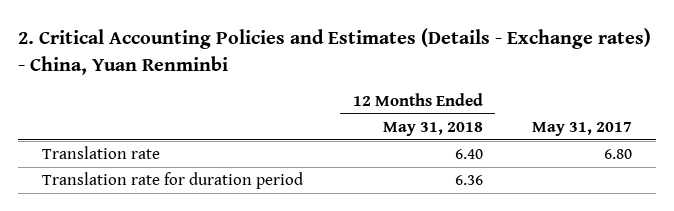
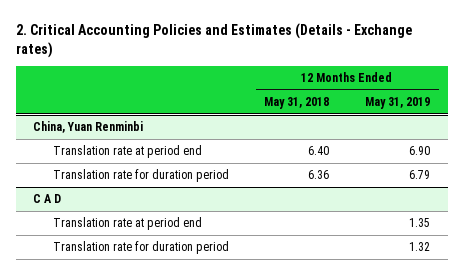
- 2. Critical Accounting Policies and Estimates (Details - Exchange rates) - China, Yuan Renminbi
+ 2. Critical Accounting Policies and Estimates (Details - Exchange rates)
- | 12 Months Ended May 31, 2018 | May 31, 2017
+ | 12 Months Ended May 31, 2018 | 12 Months Ended May 31, 2019
- Translation rate | 6.40 | 6.80
+ China, Yuan Renminbi
+ Translation rate at period end | 6.40 | 6.90
+ C A D
+ Translation rate at period end | | 1.35
+ Translation rate for duration period | | 1.32

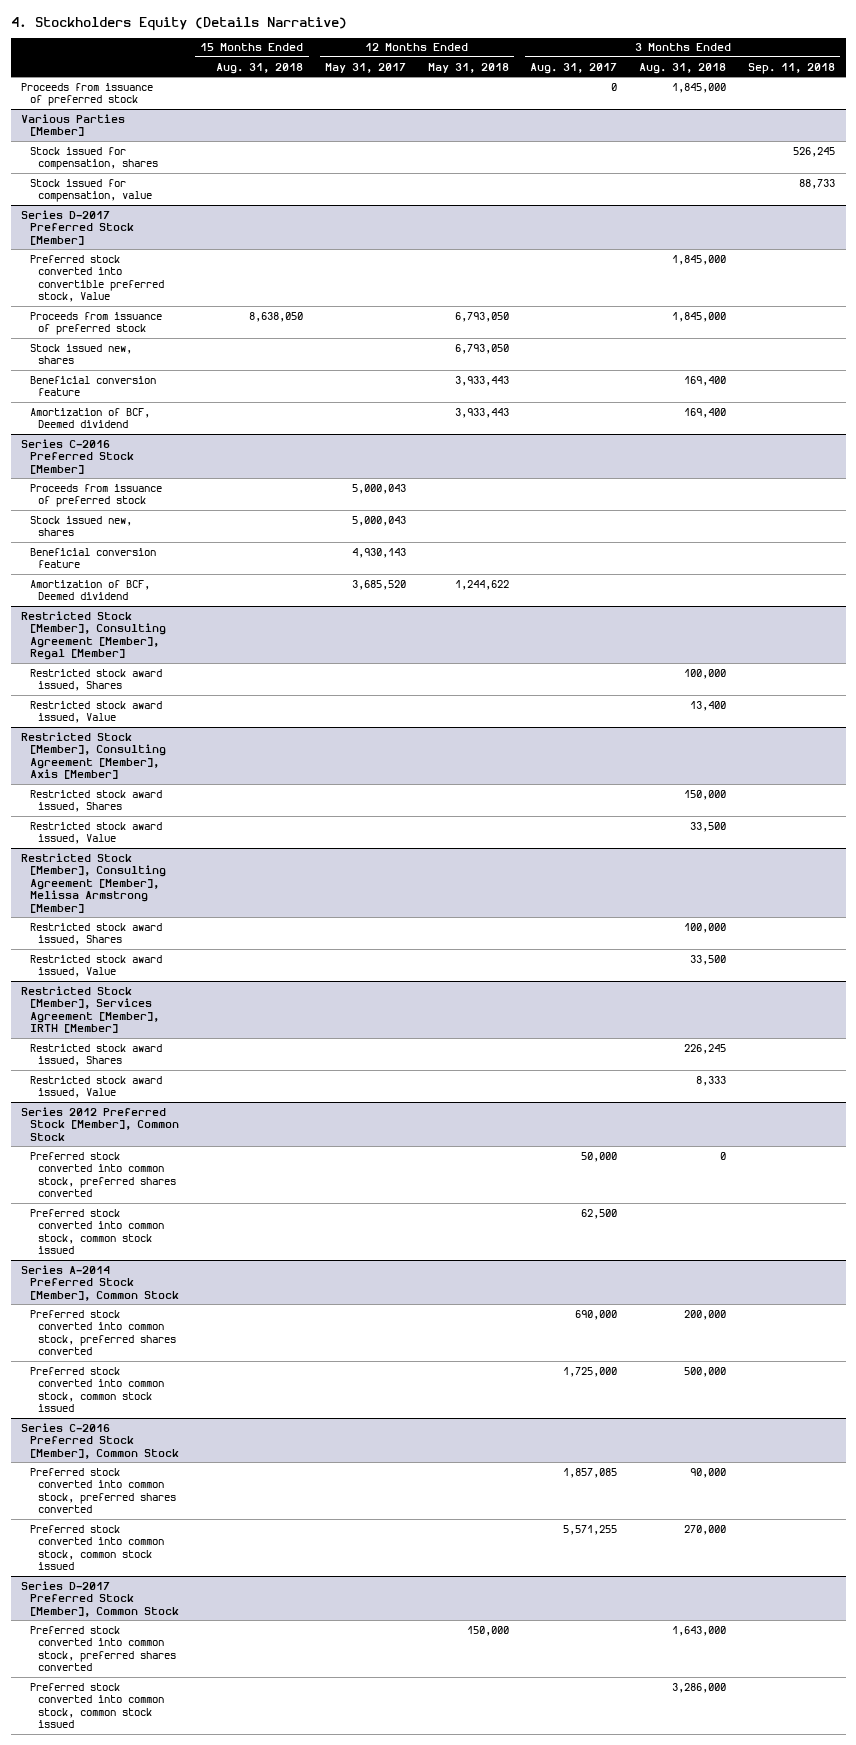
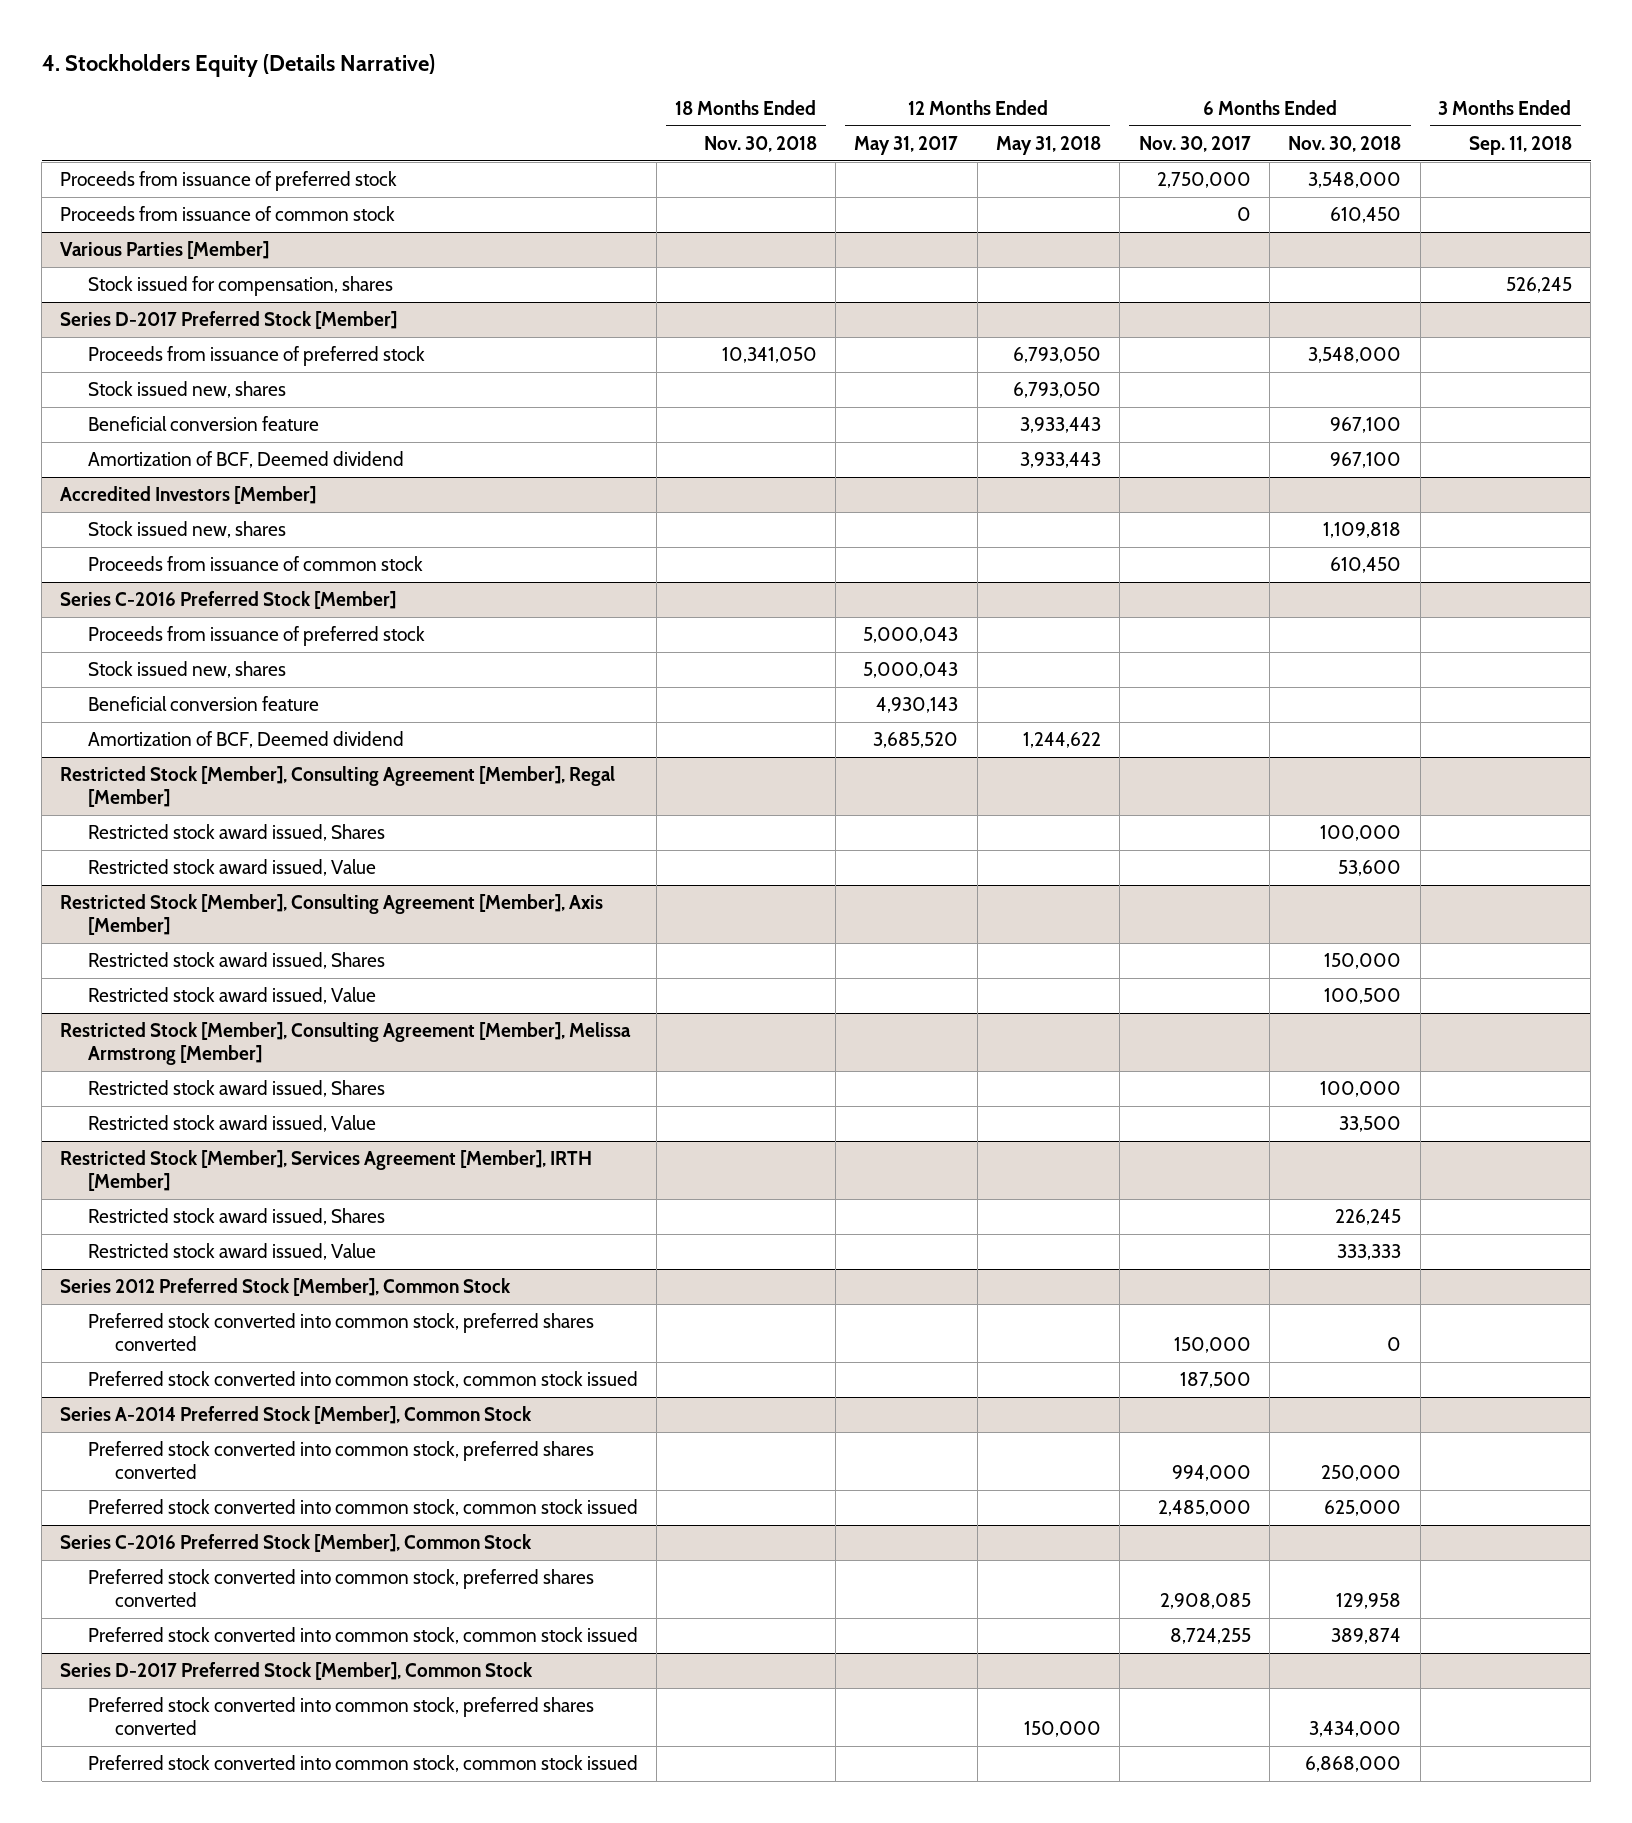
- | 15 Months Ended Aug. 31, 2018 | 12 Months Ended May 31, 2017 | 12 Months Ended May 31, 2018 | 3 Months Ended Aug. 31, 2017 | 3 Months Ended Aug. 31, 2018 | 3 Months Ended Sep. 11, 2018
+ | 18 Months Ended Nov. 30, 2018 | 12 Months Ended May 31, 2017 | 12 Months Ended May 31, 2018 | 6 Months Ended Nov. 30, 2017 | 6 Months Ended Nov. 30, 2018 | 3 Months Ended Sep. 11, 2018
+ Proceeds from issuance of common stock | | | | 0 | 610,450 |
@ Various Parties [Member]
- Stock issued for compensation, value | | | | | | 88,733
@ Series D-2017 Preferred Stock [Member]
- Preferred stock converted into convertible preferred stock, Value | | | | | 1,845,000 |
+ Accredited Investors [Member]
+ Stock issued new, shares | | | | | 1,109,818 |
+ Proceeds from issuance of common stock | | | | | 610,450 |

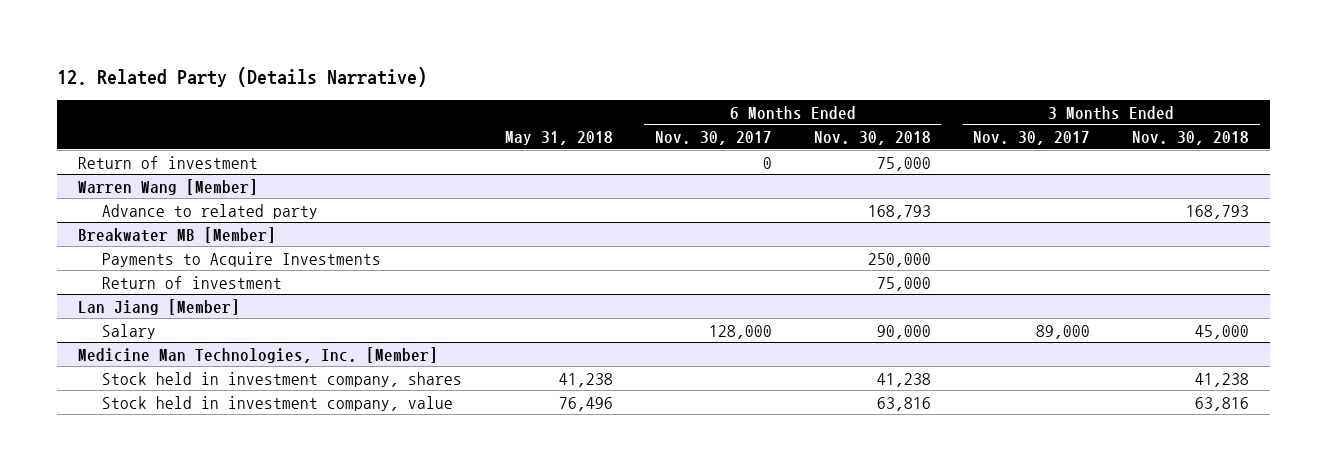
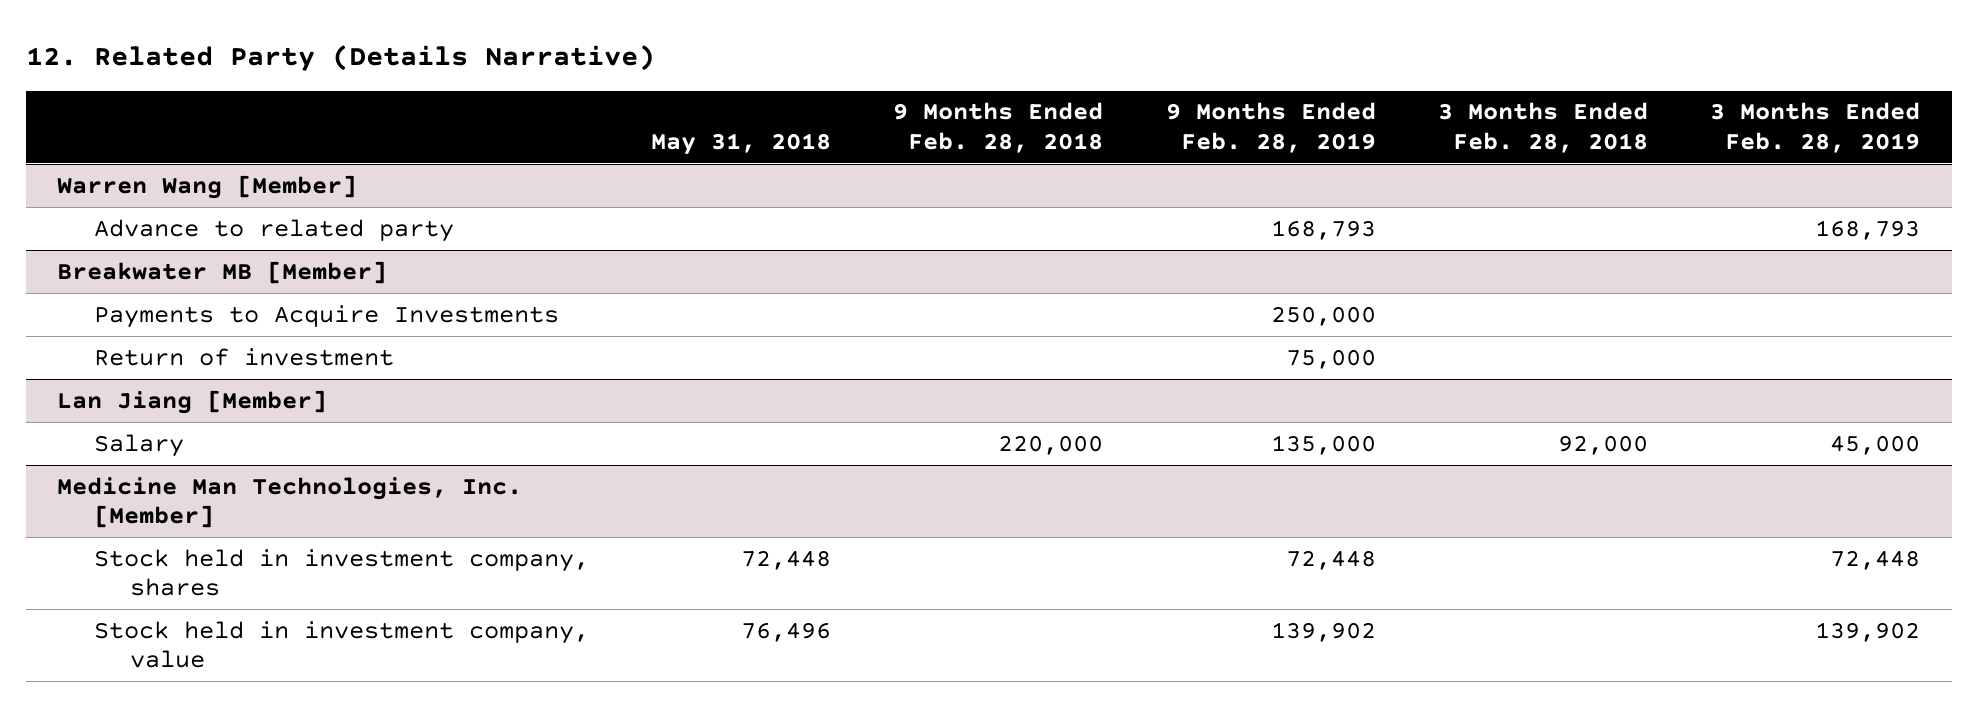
- | May 31, 2018 | 6 Months Ended Nov. 30, 2017 | 6 Months Ended Nov. 30, 2018 | 3 Months Ended Nov. 30, 2017 | 3 Months Ended Nov. 30, 2018
+ | May 31, 2018 | 9 Months Ended Feb. 28, 2018 | 9 Months Ended Feb. 28, 2019 | 3 Months Ended Feb. 28, 2018 | 3 Months Ended Feb. 28, 2019
- Return of investment | | 0 | 75,000 | |
@ Medicine Man Technologies, Inc. [Member]
- Stock held in investment company, shares | 41,238 | | 41,238 | | 41,238
+ Stock held in investment company, shares | 72,448 | | 72,448 | | 72,448

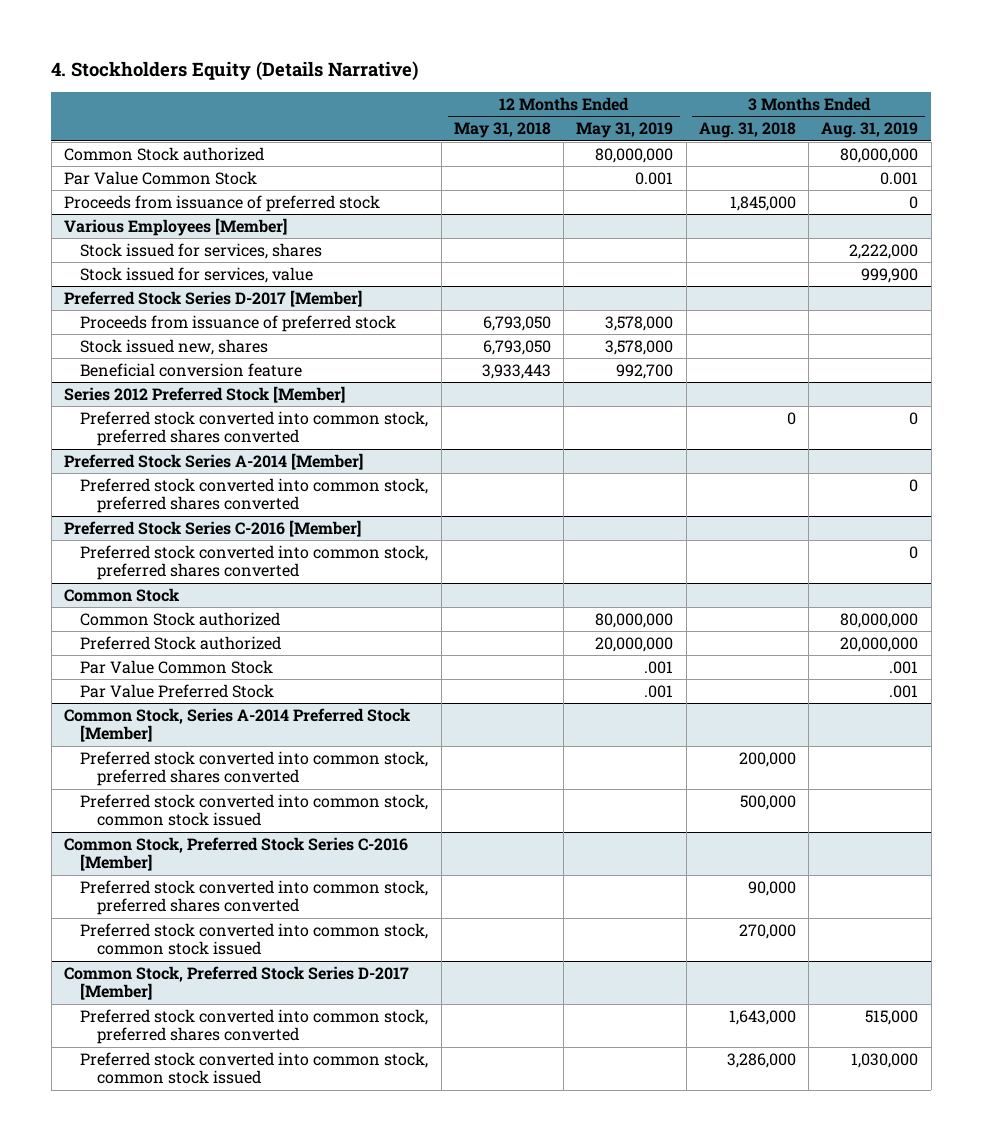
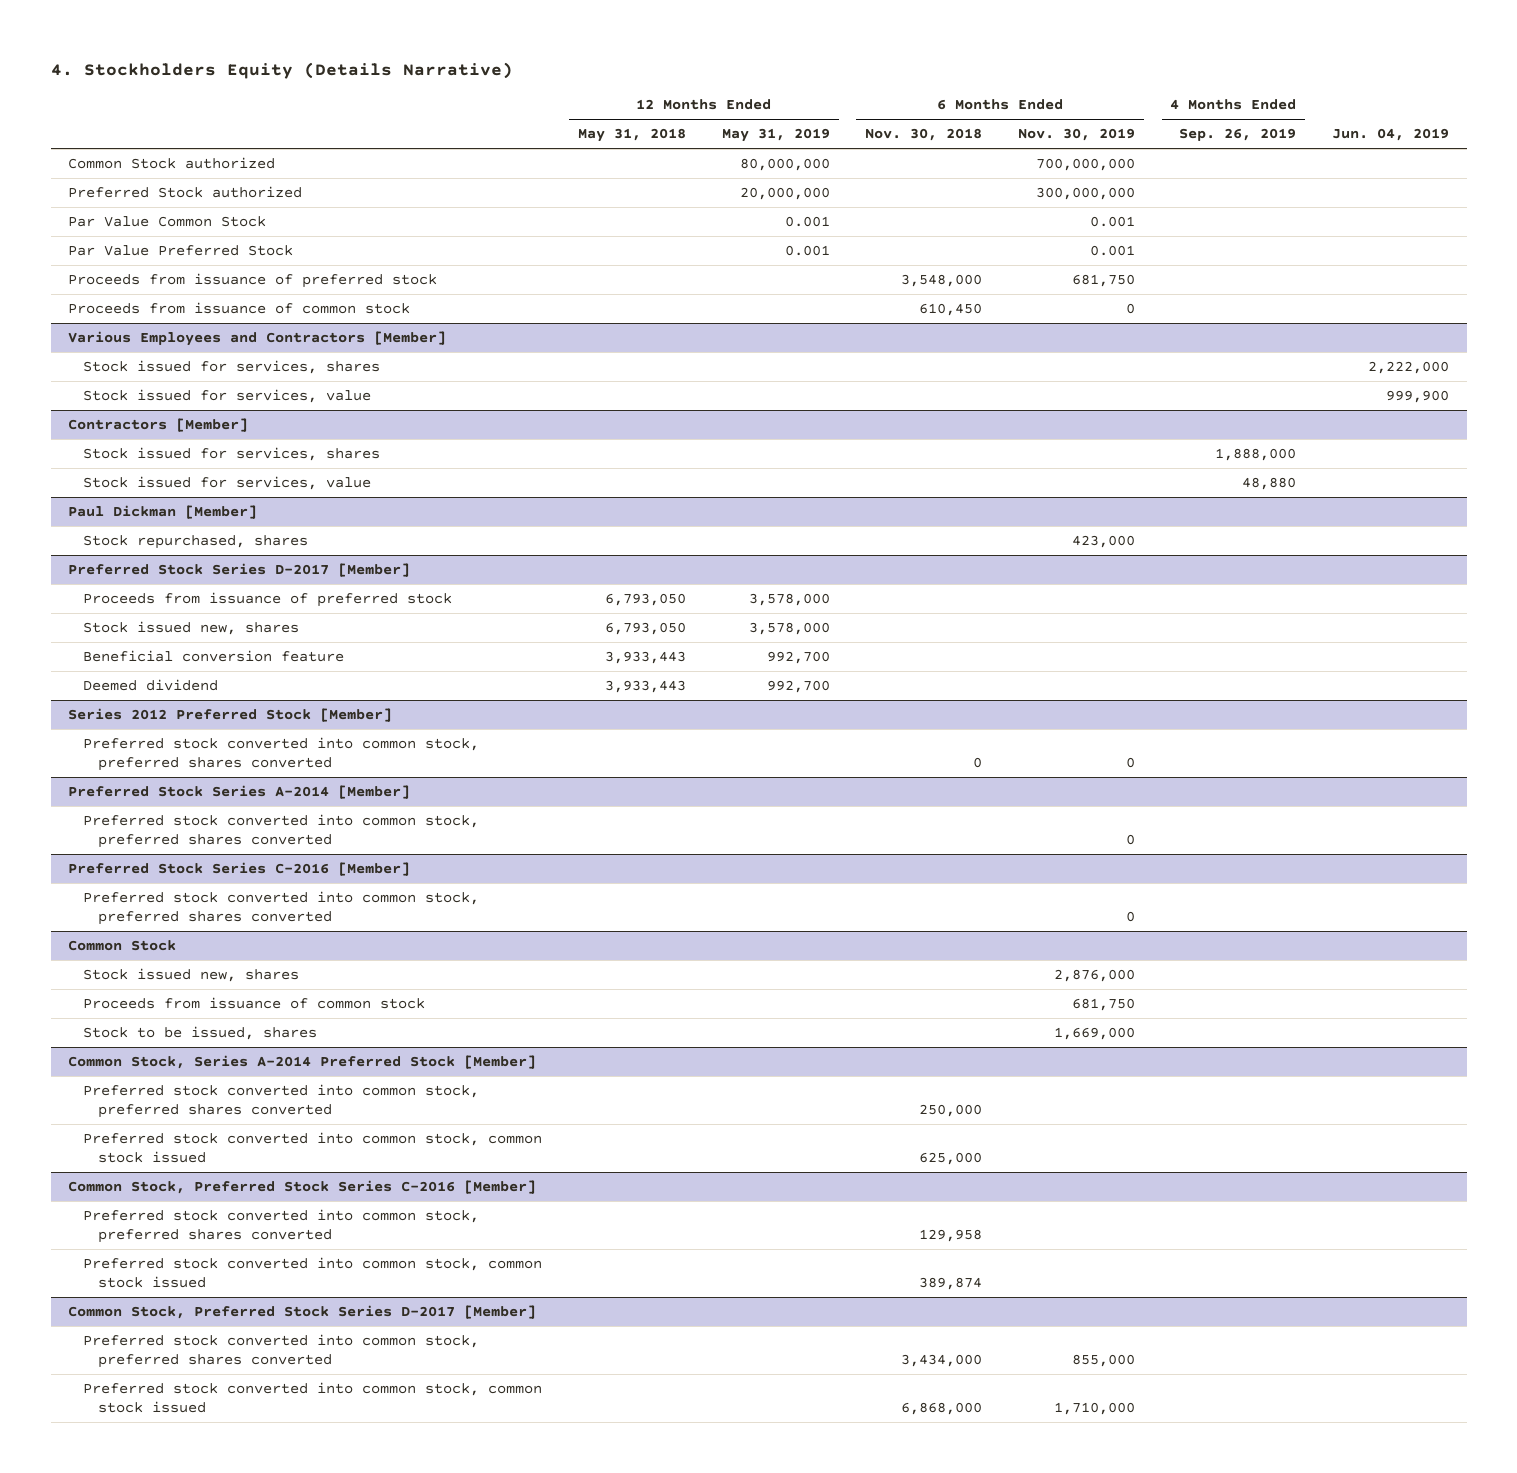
- | 12 Months Ended May 31, 2018 | 12 Months Ended May 31, 2019 | 3 Months Ended Aug. 31, 2018 | 3 Months Ended Aug. 31, 2019
+ | 12 Months Ended May 31, 2018 | 12 Months Ended May 31, 2019 | 6 Months Ended Nov. 30, 2018 | 6 Months Ended Nov. 30, 2019 | 4 Months Ended Sep. 26, 2019 | Jun. 04, 2019
+ Preferred Stock authorized | | 20,000,000 | | 300,000,000 | |
+ Par Value Preferred Stock | | 0.001 | | 0.001 | |
- Various Employees [Member]
- Stock issued for services, shares | | | | 2,222,000
- Stock issued for services, value | | | | 999,900
+ Proceeds from issuance of common stock | | | 610,450 | 0 | |
+ Various Employees and Contractors [Member]
+ Stock issued for services, shares | | | | | | 2,222,000
+ Stock issued for services, value | | | | | | 999,900
+ Contractors [Member]
+ Stock issued for services, shares | | | | | 1,888,000 |
+ Stock issued for services, value | | | | | 48,880 |
+ Paul Dickman [Member]
+ Stock repurchased, shares | | | | 423,000 | |
@ Preferred Stock Series D-2017 [Member]
+ Deemed dividend | 3,933,443 | 992,700 | | | |
@ Common Stock
- Common Stock authorized | | 80,000,000 | | 80,000,000
- Preferred Stock authorized | | 20,000,000 | | 20,000,000
- Par Value Common Stock | | .001 | | .001
- Par Value Preferred Stock | | .001 | | .001
+ Stock issued new, shares | | | | 2,876,000 | |
+ Proceeds from issuance of common stock | | | | 681,750 | |
+ Stock to be issued, shares | | | | 1,669,000 | |

